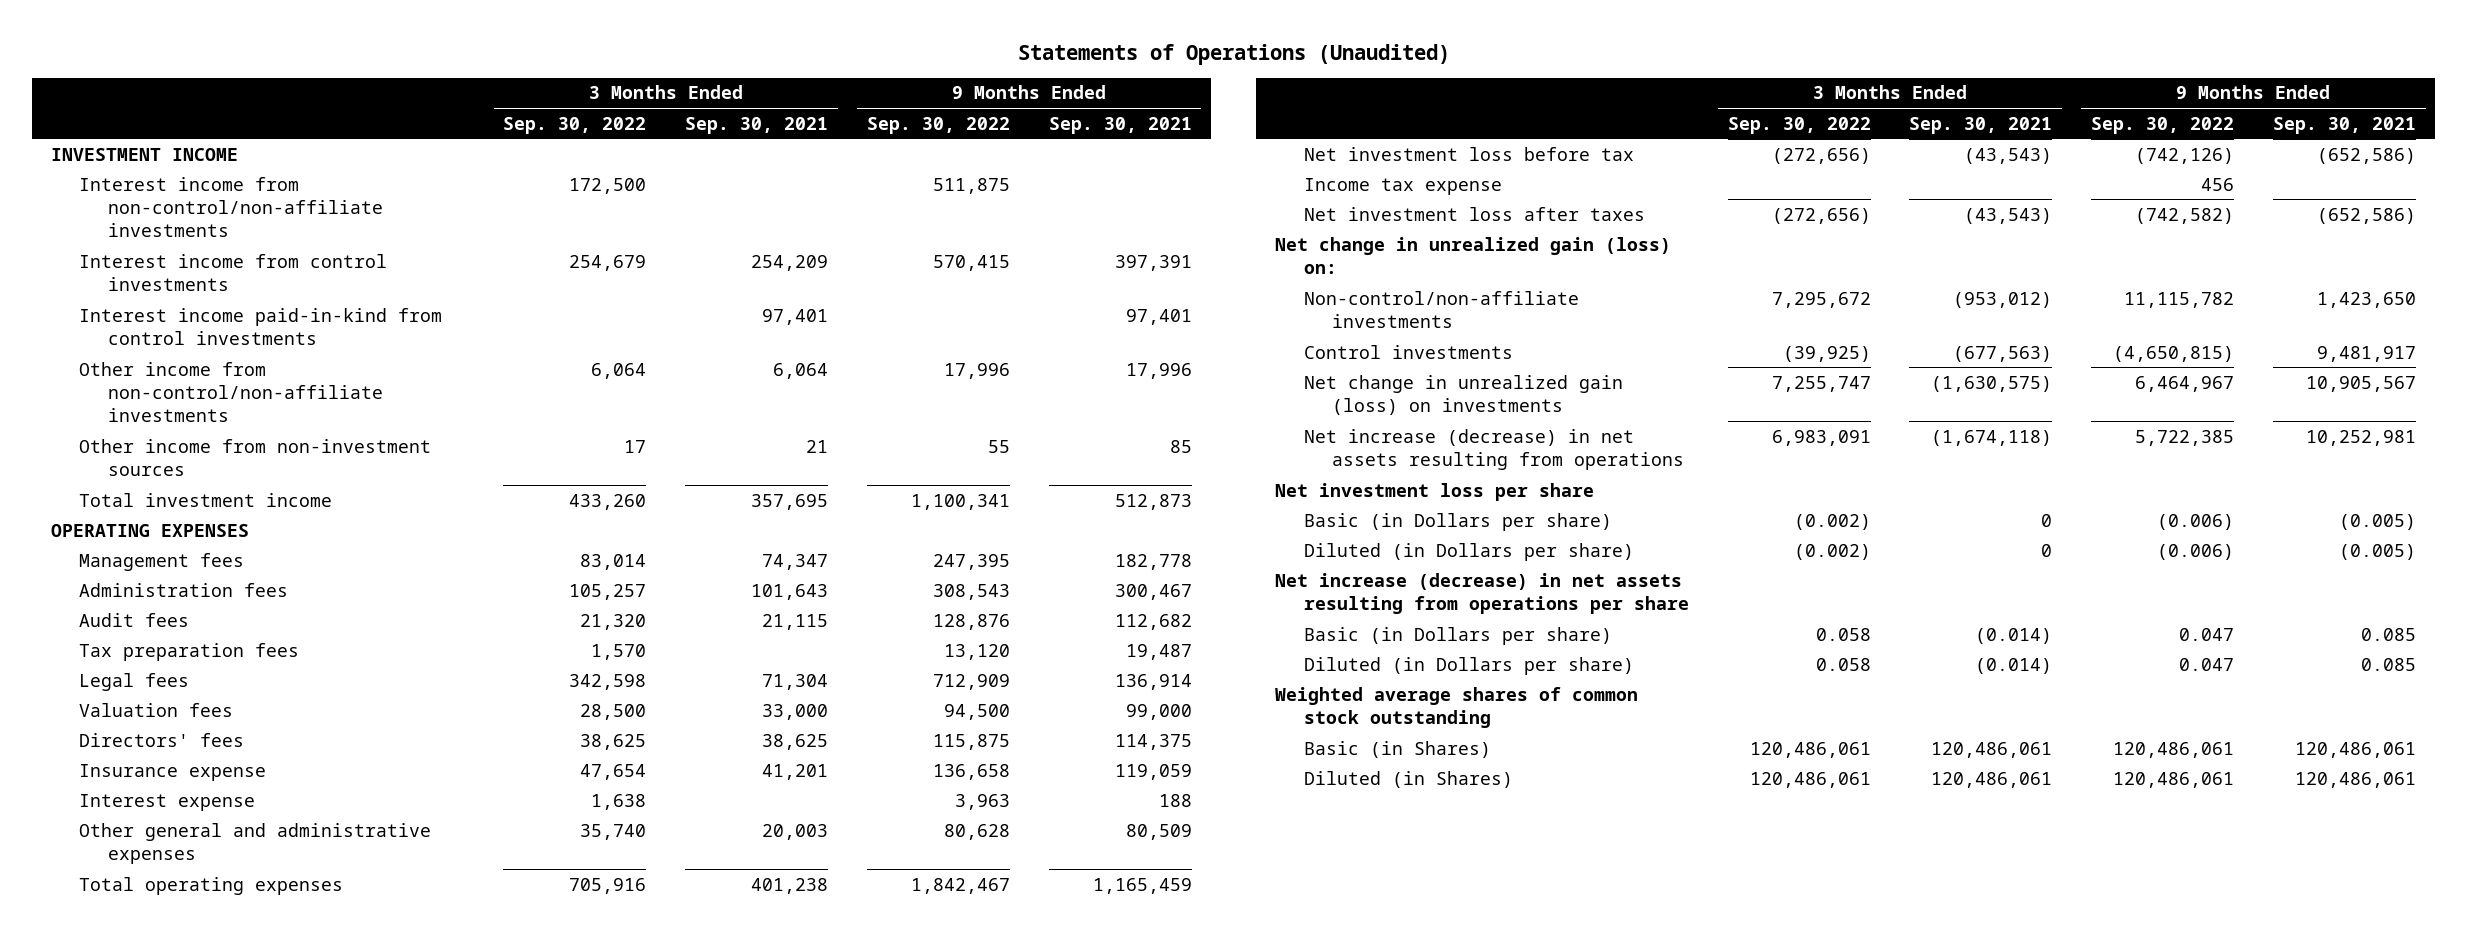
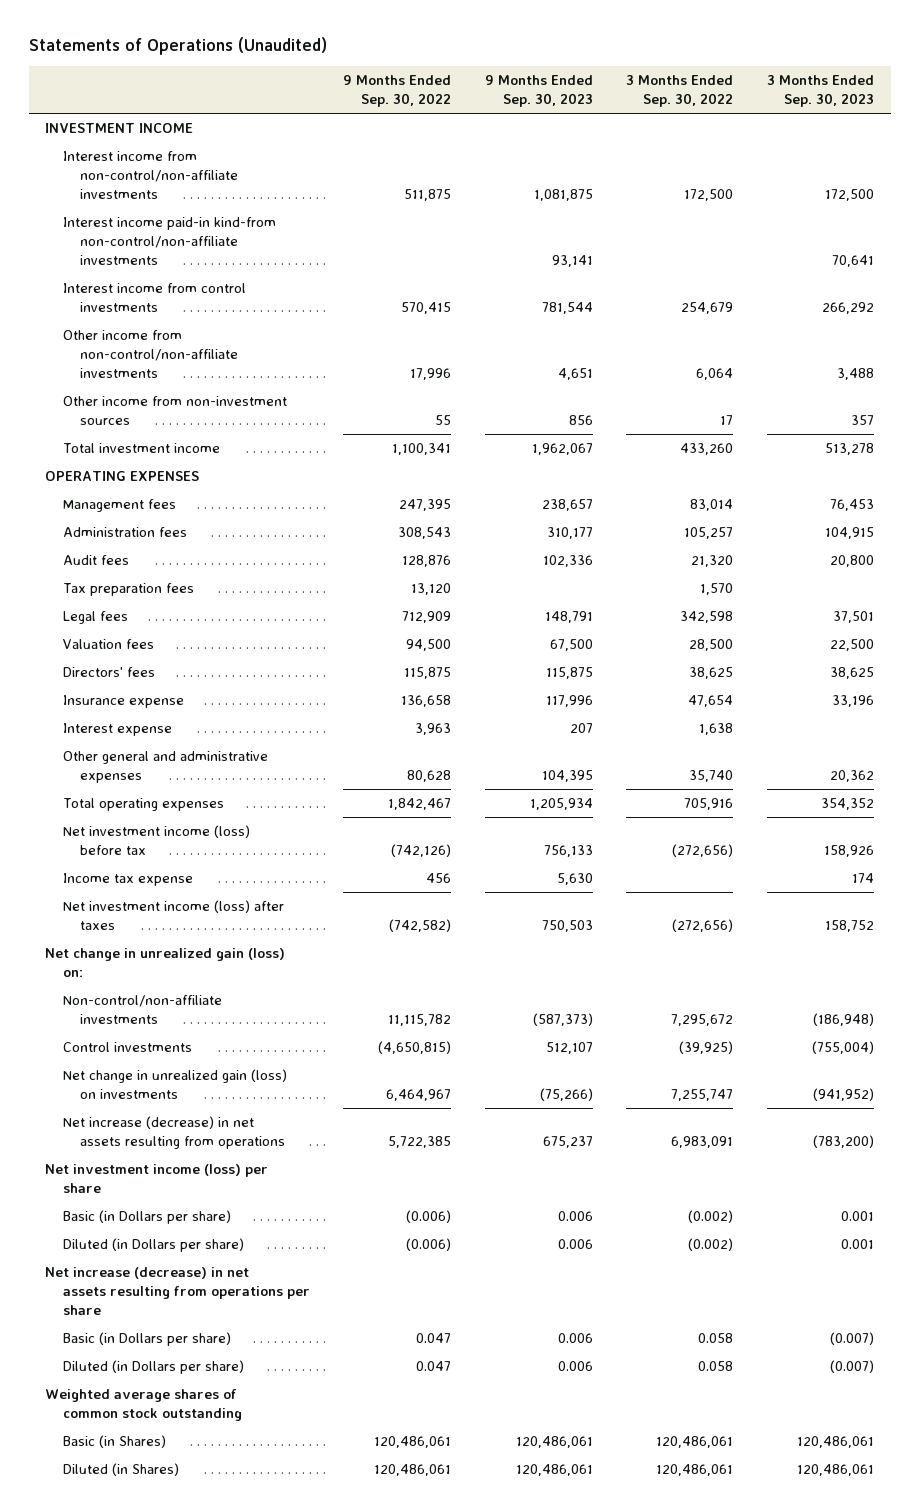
- | 3 Months Ended Sep. 30, 2022 | 3 Months Ended Sep. 30, 2021 | 9 Months Ended Sep. 30, 2022 | 9 Months Ended Sep. 30, 2021
+ | 9 Months Ended Sep. 30, 2022 | 9 Months Ended Sep. 30, 2023 | 3 Months Ended Sep. 30, 2022 | 3 Months Ended Sep. 30, 2023
+ Interest income paid-in kind-from non-control/non-affiliate investments | | 93,141 | | 70,641
- Interest income paid-in-kind from control investments | | 97,401 | | 97,401
- Net investment loss before tax | (272,656) | (43,543) | (742,126) | (652,586)
+ Net investment income (loss) before tax | (742,126) | 756,133 | (272,656) | 158,926
- Net investment loss after taxes | (272,656) | (43,543) | (742,582) | (652,586)
+ Net investment income (loss) after taxes | (742,582) | 750,503 | (272,656) | 158,752
- Net investment loss per share
+ Net investment income (loss) per share

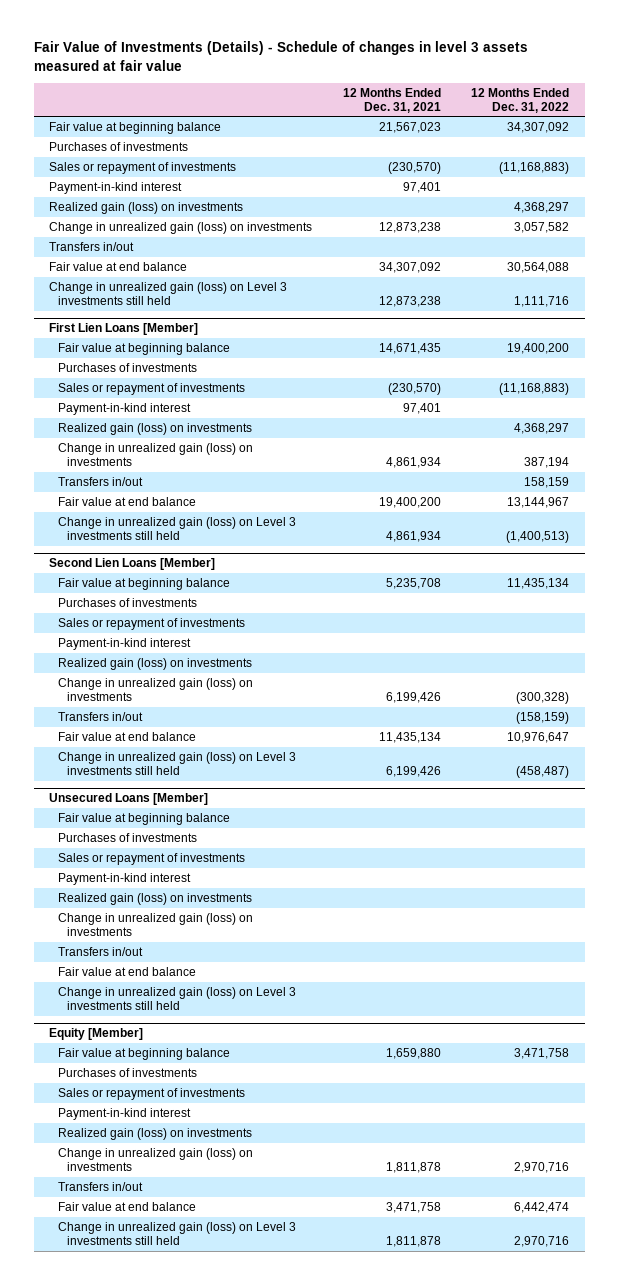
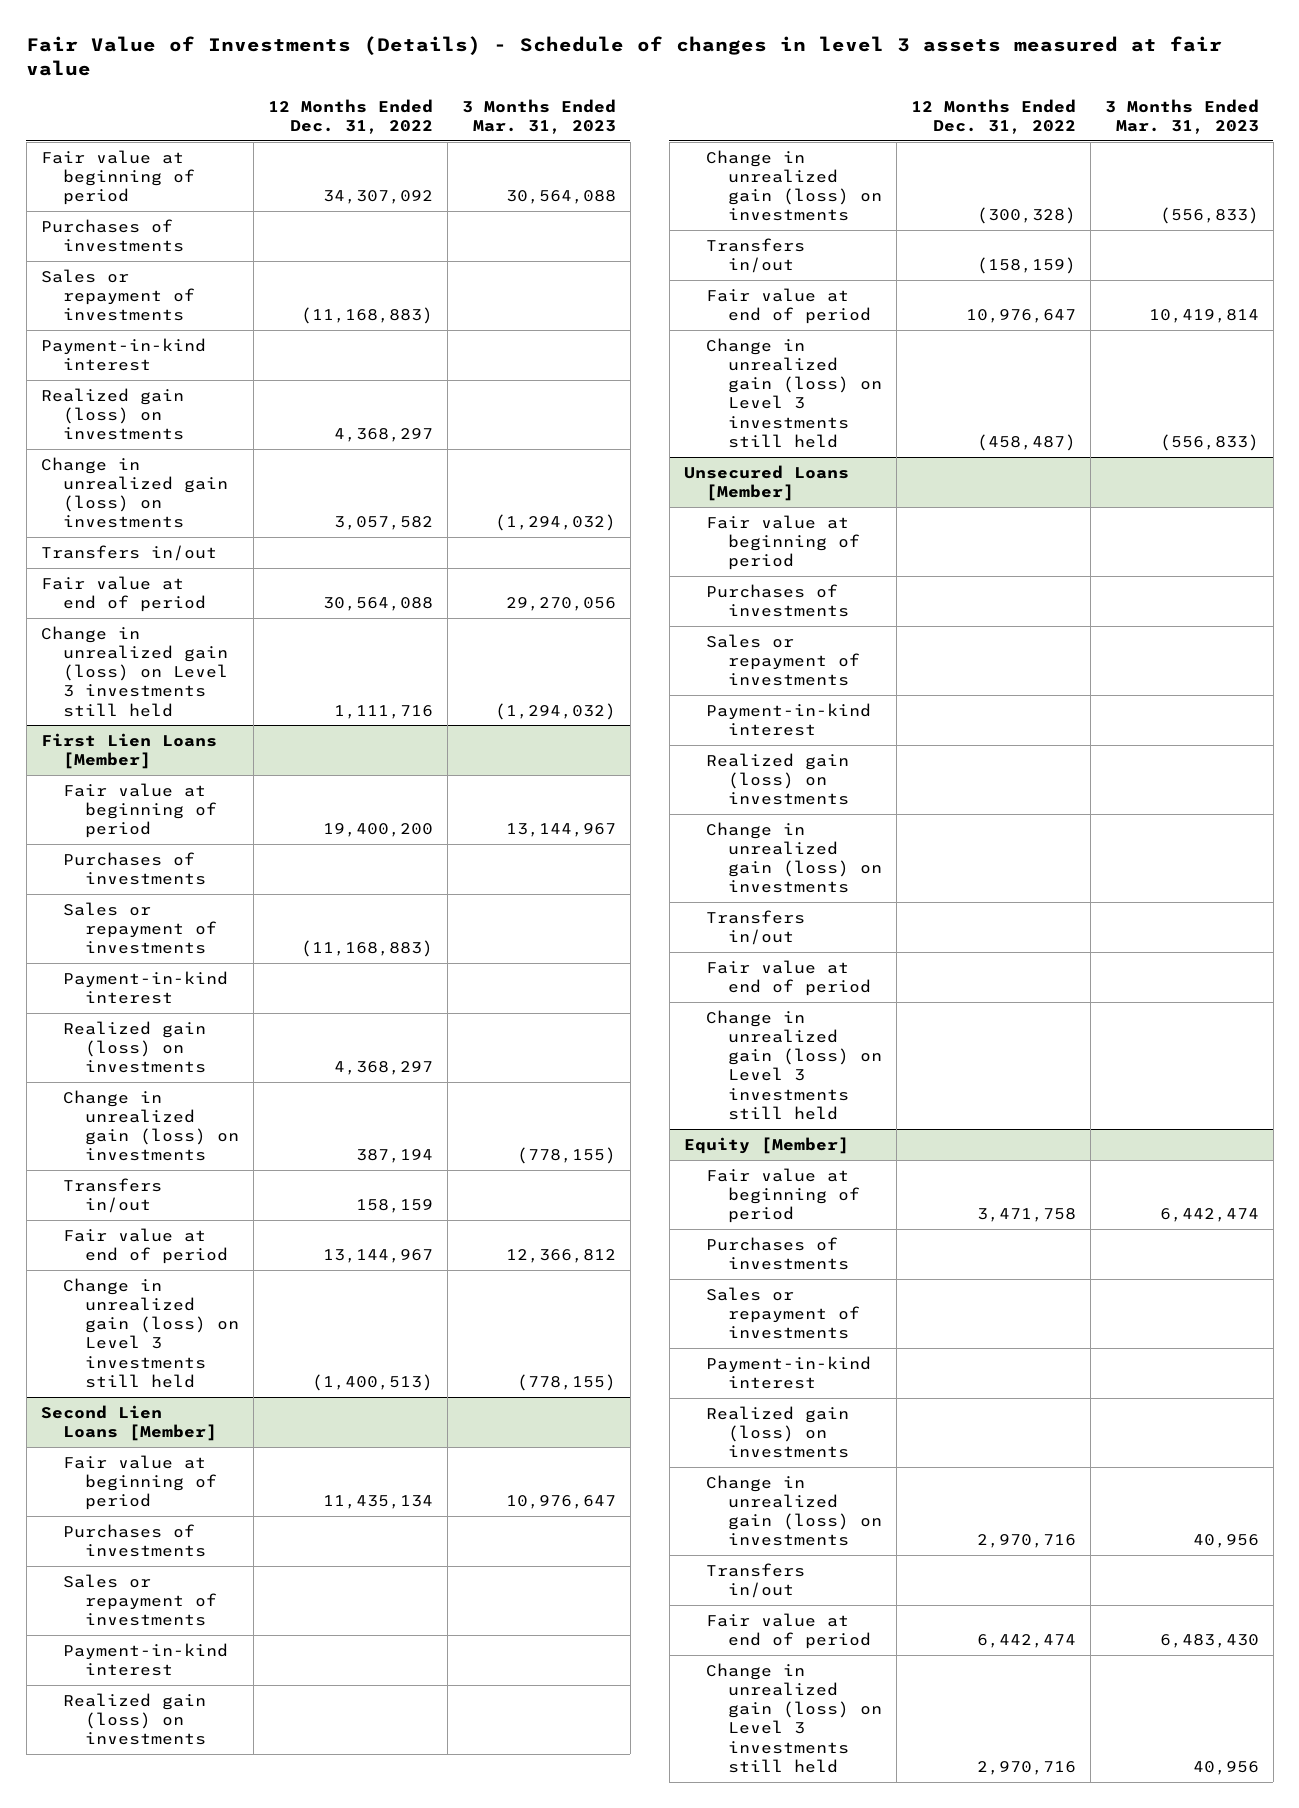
- | 12 Months Ended Dec. 31, 2021 | 12 Months Ended Dec. 31, 2022
+ | 12 Months Ended Dec. 31, 2022 | 3 Months Ended Mar. 31, 2023
- Fair value at beginning balance | 21,567,023 | 34,307,092
+ Fair value at beginning of period | 34,307,092 | 30,564,088
- Fair value at end balance | 34,307,092 | 30,564,088
+ Fair value at end of period | 30,564,088 | 29,270,056
@ First Lien Loans [Member]
- Fair value at beginning balance | 14,671,435 | 19,400,200
+ Fair value at beginning of period | 19,400,200 | 13,144,967
- Fair value at end balance | 19,400,200 | 13,144,967
+ Fair value at end of period | 13,144,967 | 12,366,812
@ Second Lien Loans [Member]
- Fair value at beginning balance | 5,235,708 | 11,435,134
+ Fair value at beginning of period | 11,435,134 | 10,976,647
- Fair value at end balance | 11,435,134 | 10,976,647
+ Fair value at end of period | 10,976,647 | 10,419,814
@ Unsecured Loans [Member]
- Fair value at beginning balance
+ Fair value at beginning of period
- Fair value at end balance
+ Fair value at end of period
@ Equity [Member]
- Fair value at beginning balance | 1,659,880 | 3,471,758
+ Fair value at beginning of period | 3,471,758 | 6,442,474
- Fair value at end balance | 3,471,758 | 6,442,474
+ Fair value at end of period | 6,442,474 | 6,483,430

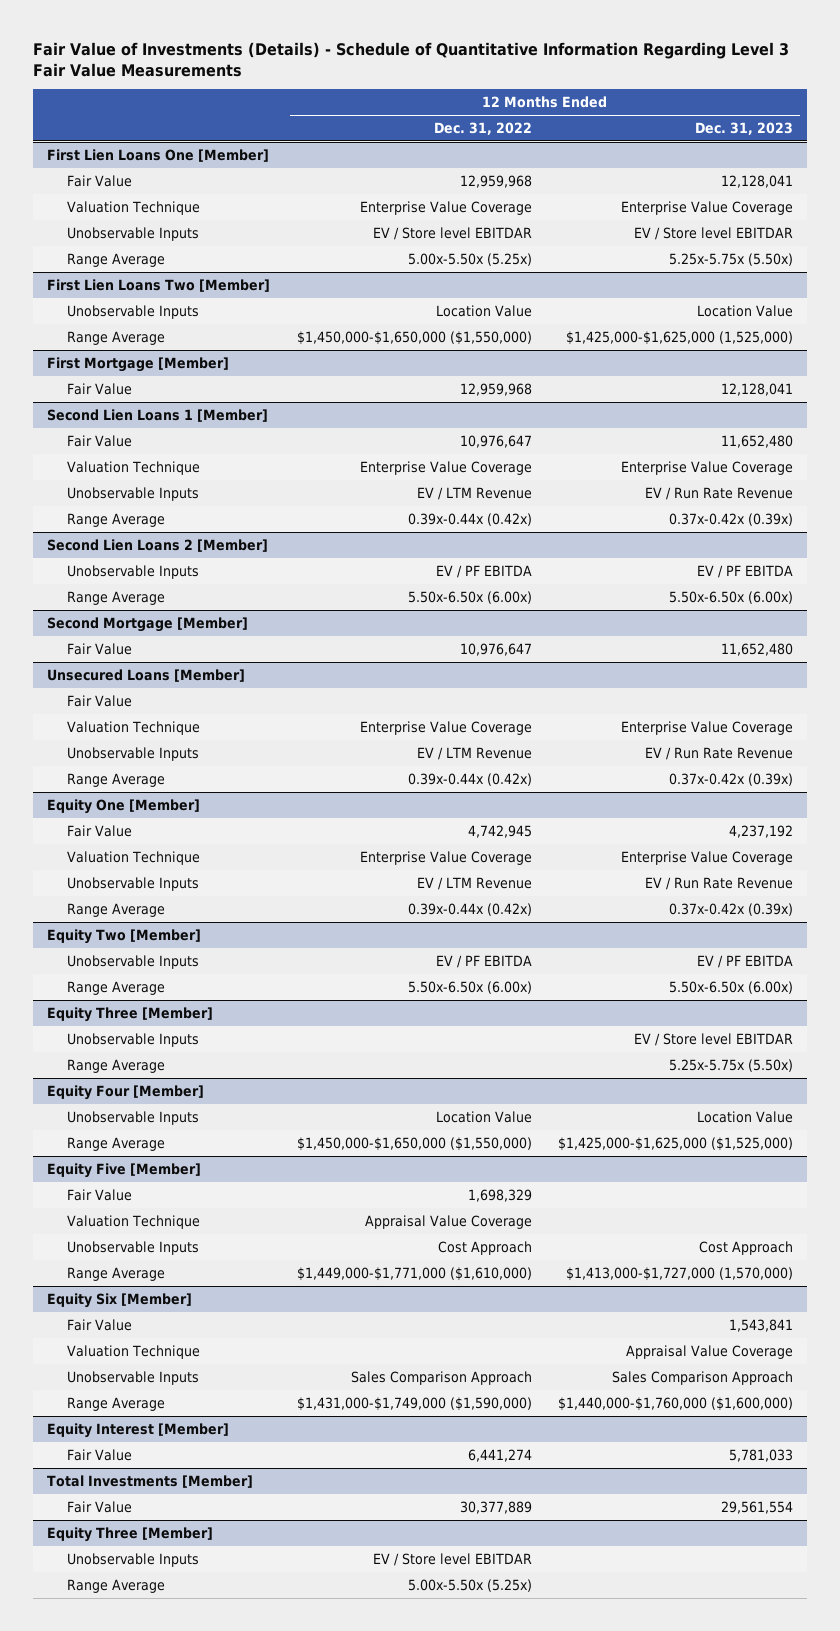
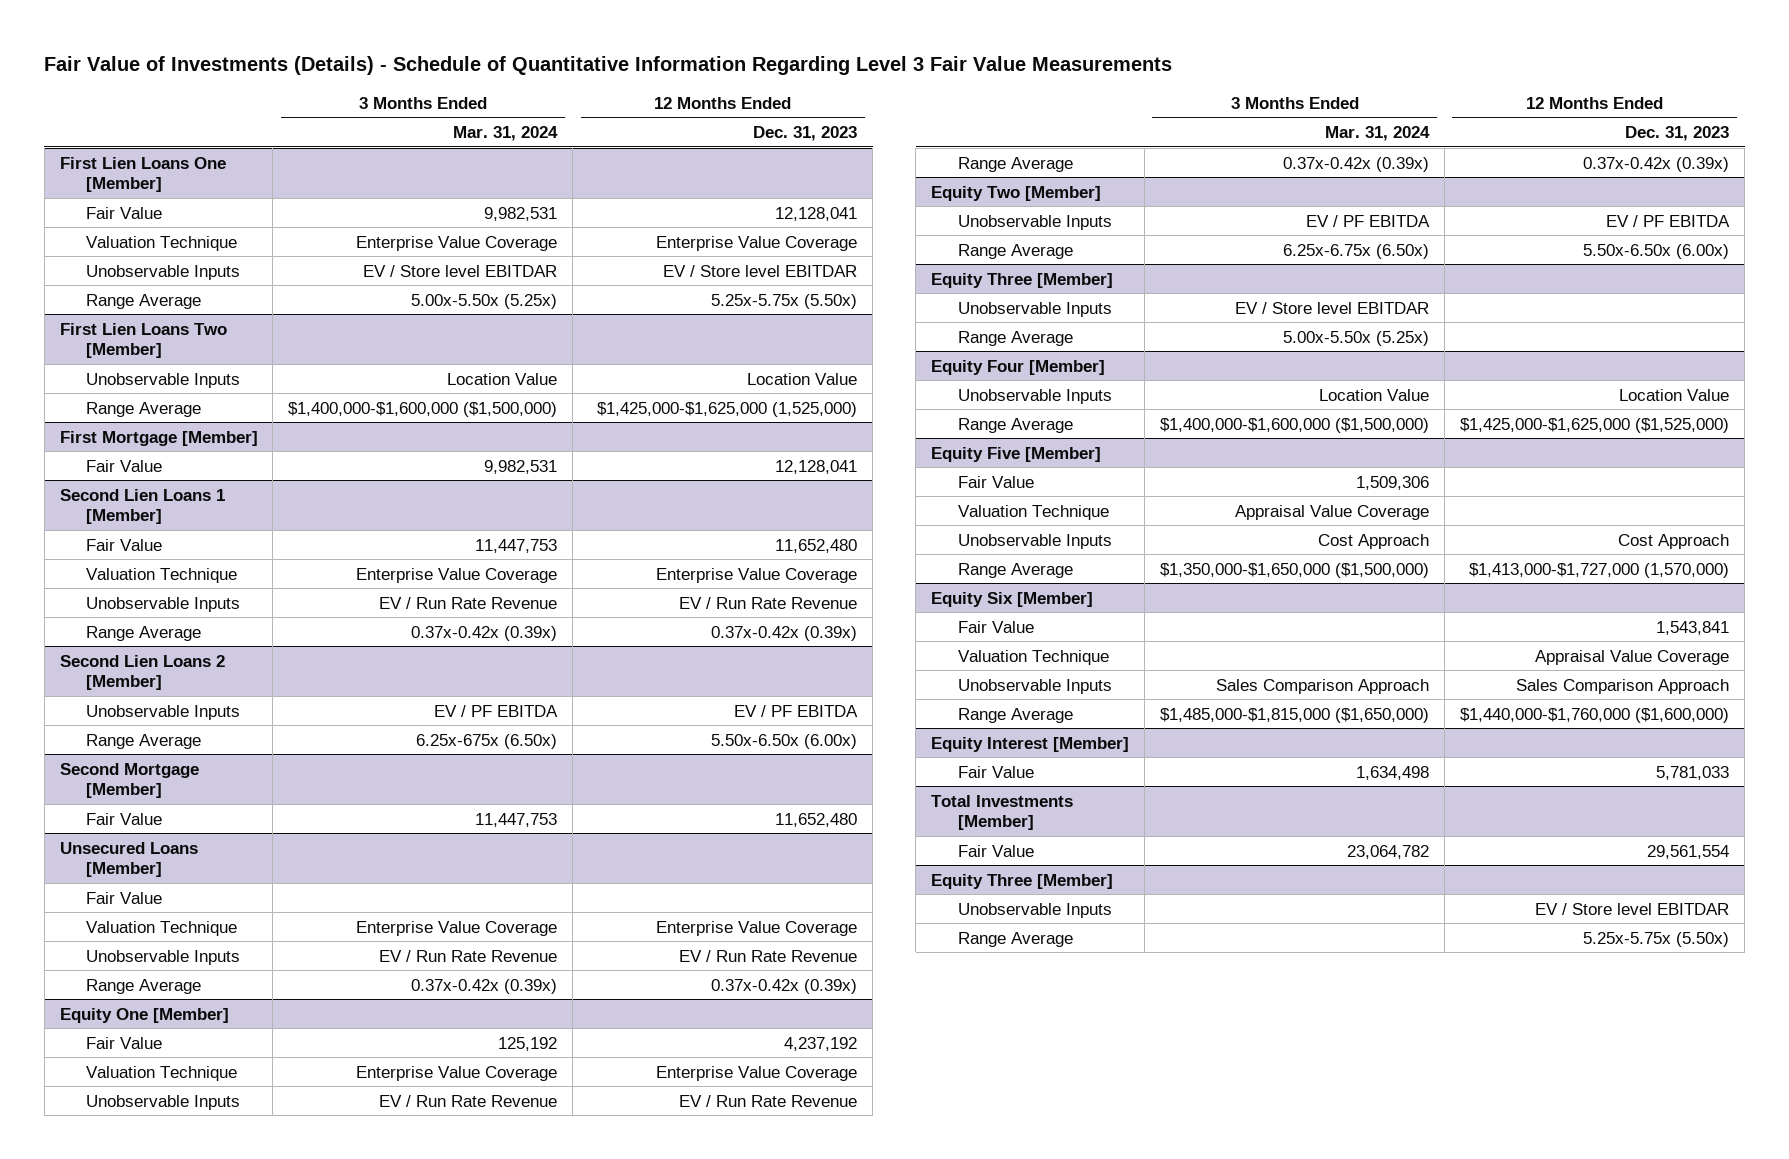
- | 12 Months Ended Dec. 31, 2022 | 12 Months Ended Dec. 31, 2023
+ | 3 Months Ended Mar. 31, 2024 | 12 Months Ended Dec. 31, 2023
@ Equity Three [Member]
moved up: Unobservable Inputs | EV / Store level EBITDAR |
moved up: Range Average | 5.00x-5.50x (5.25x) |
moved down: Unobservable Inputs | | EV / Store level EBITDAR
moved down: Range Average | | 5.25x-5.75x (5.50x)

